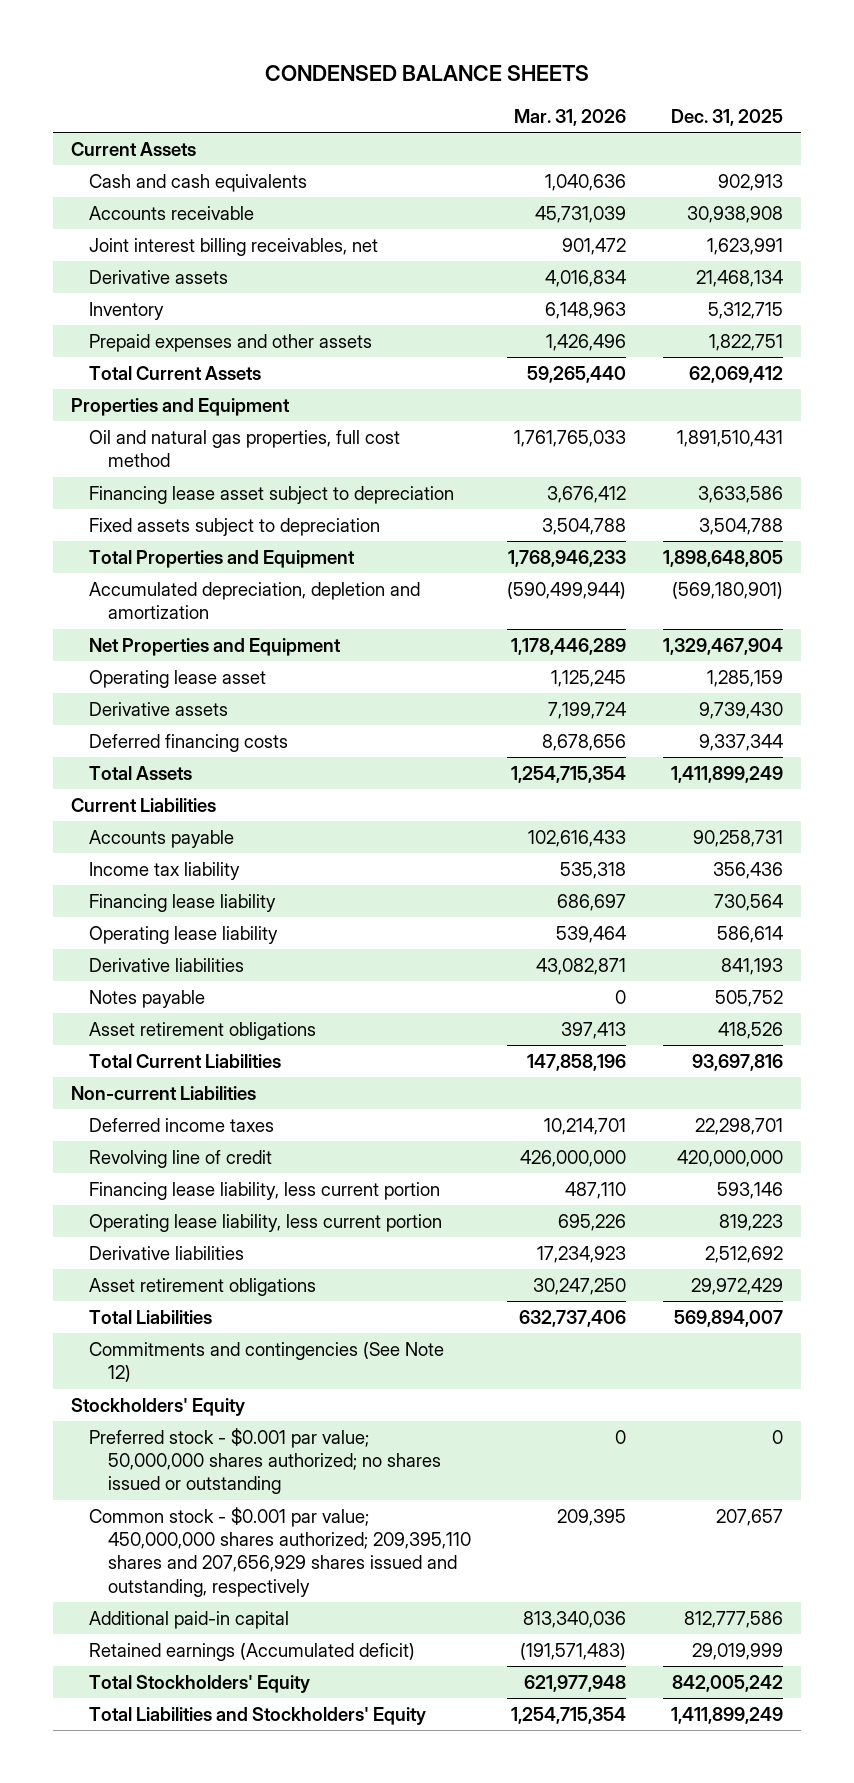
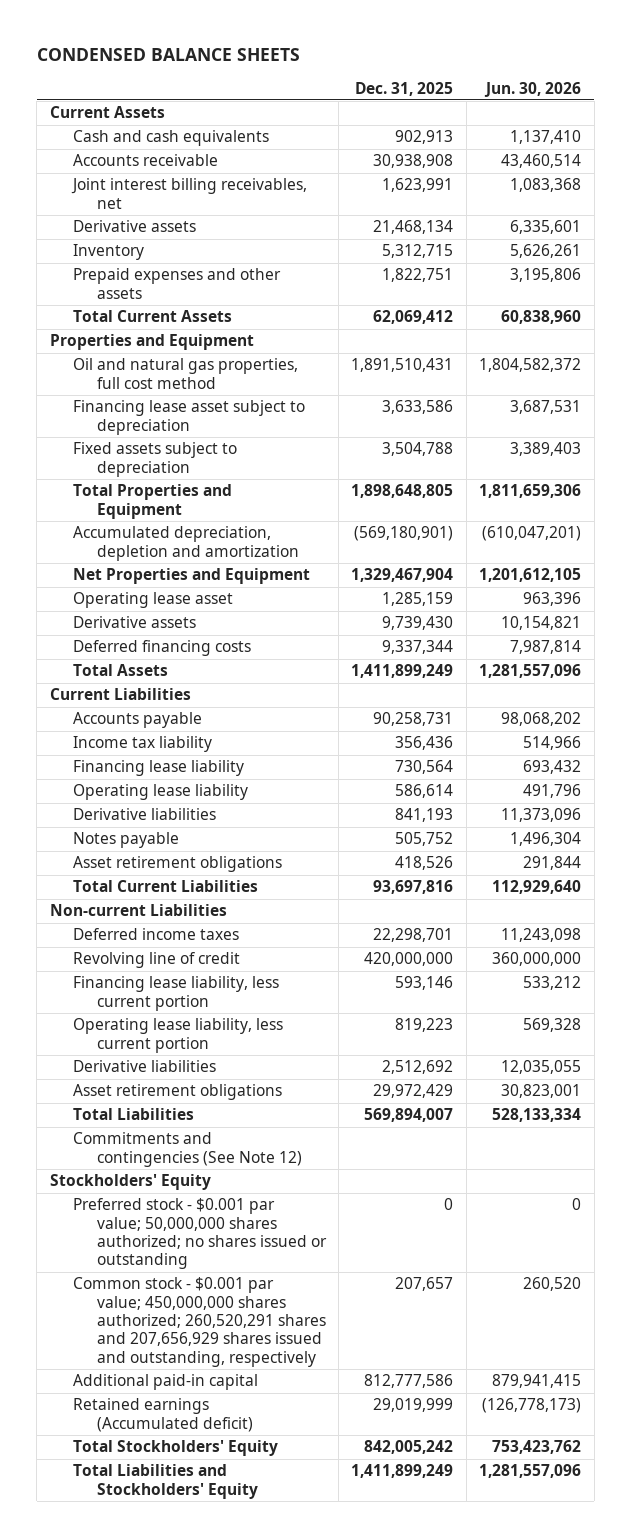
- | Mar. 31, 2026 | Dec. 31, 2025
+ | Dec. 31, 2025 | Jun. 30, 2026
- Common stock - $0.001 par value; 450,000,000 shares authorized; 209,395,110 shares and 207,656,929 shares issued and outstanding, respectively | 209,395 | 207,657
+ Common stock - $0.001 par value; 450,000,000 shares authorized; 260,520,291 shares and 207,656,929 shares issued and outstanding, respectively | 207,657 | 260,520

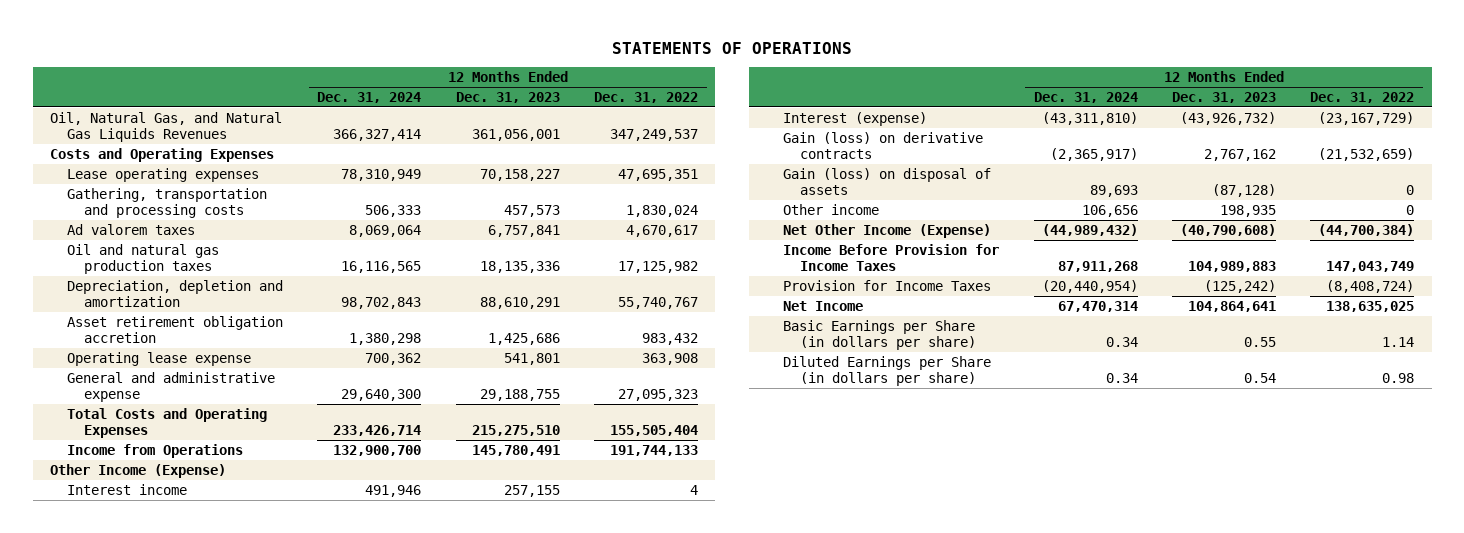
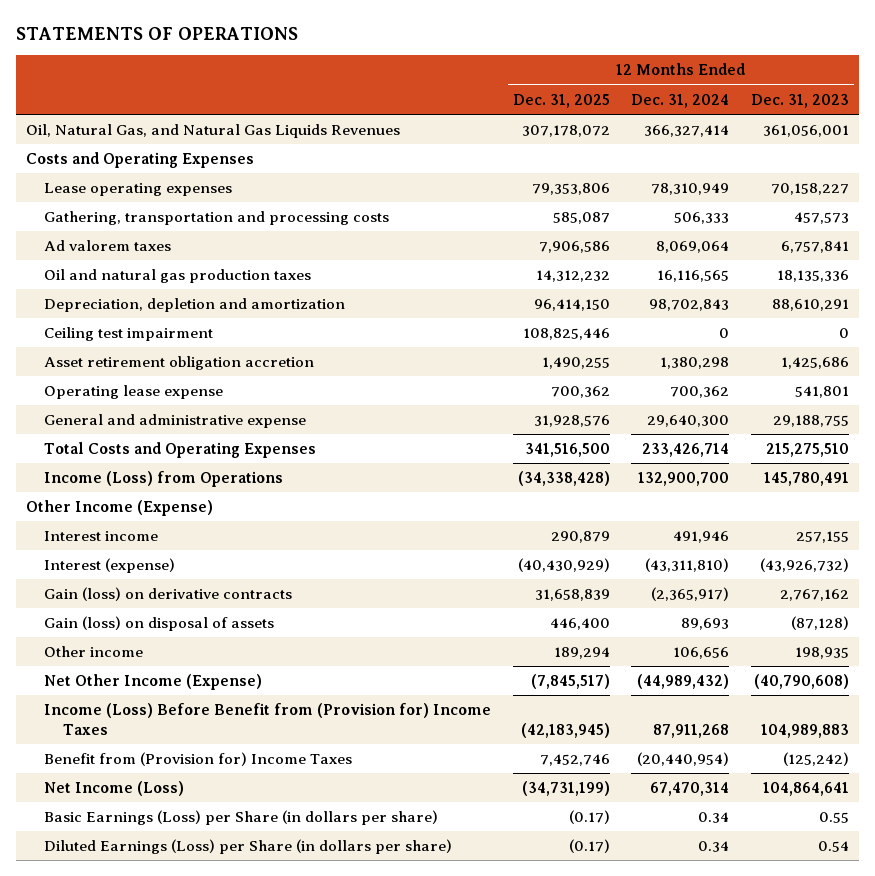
- | 12 Months Ended Dec. 31, 2024 | 12 Months Ended Dec. 31, 2023 | 12 Months Ended Dec. 31, 2022
+ | 12 Months Ended Dec. 31, 2025 | 12 Months Ended Dec. 31, 2024 | 12 Months Ended Dec. 31, 2023
+ Ceiling test impairment | 108,825,446 | 0 | 0
- Income from Operations | 132,900,700 | 145,780,491 | 191,744,133
+ Income (Loss) from Operations | (34,338,428) | 132,900,700 | 145,780,491
- Income Before Provision for Income Taxes | 87,911,268 | 104,989,883 | 147,043,749
- Provision for Income Taxes | (20,440,954) | (125,242) | (8,408,724)
- Net Income | 67,470,314 | 104,864,641 | 138,635,025
- Basic Earnings per Share (in dollars per share) | 0.34 | 0.55 | 1.14
- Diluted Earnings per Share (in dollars per share) | 0.34 | 0.54 | 0.98
+ Income (Loss) Before Benefit from (Provision for) Income Taxes | (42,183,945) | 87,911,268 | 104,989,883
+ Benefit from (Provision for) Income Taxes | 7,452,746 | (20,440,954) | (125,242)
+ Net Income (Loss) | (34,731,199) | 67,470,314 | 104,864,641
+ Basic Earnings (Loss) per Share (in dollars per share) | (0.17) | 0.34 | 0.55
+ Diluted Earnings (Loss) per Share (in dollars per share) | (0.17) | 0.34 | 0.54

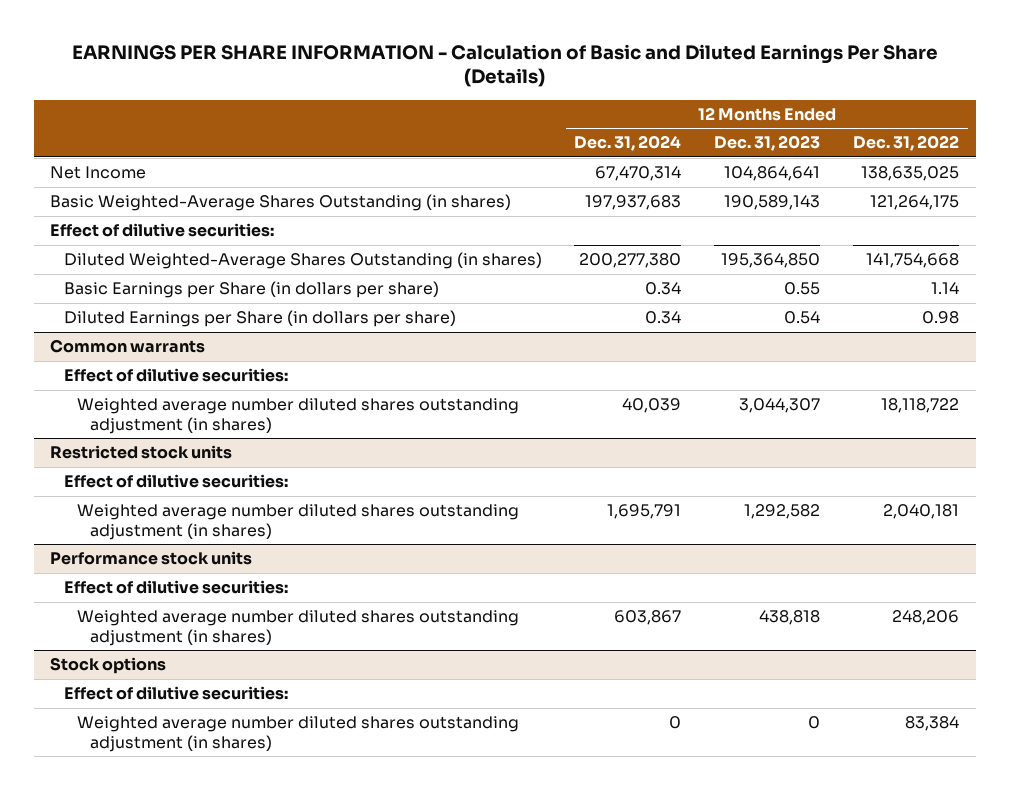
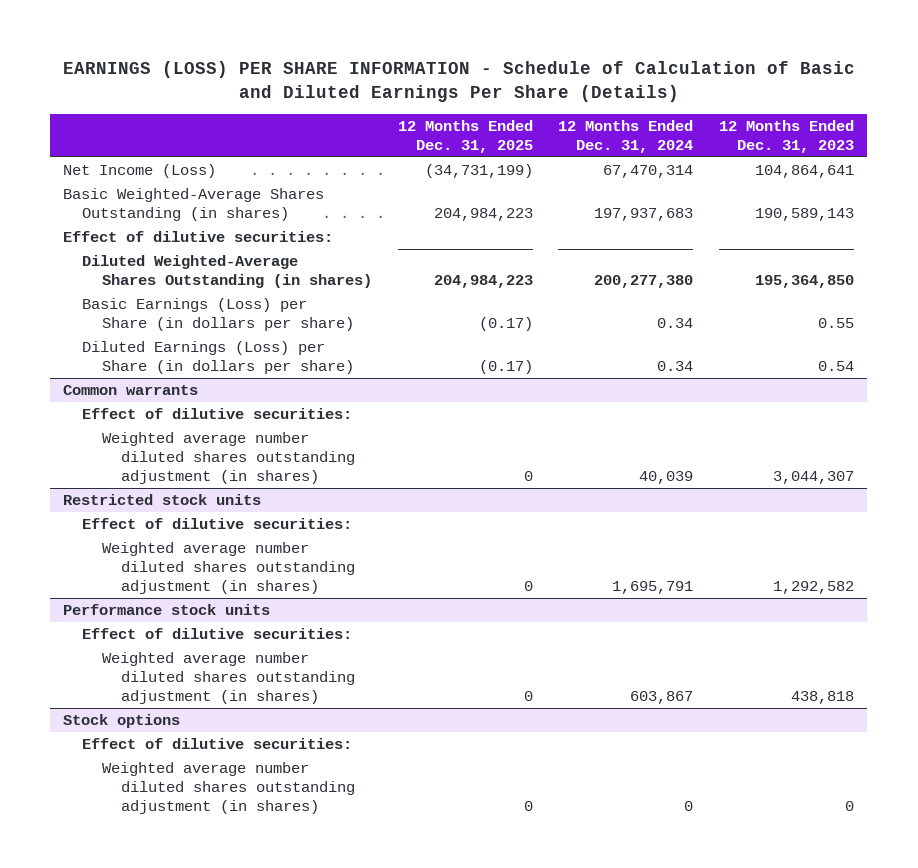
- EARNINGS PER SHARE INFORMATION - Calculation of Basic and Diluted Earnings Per Share (Details)
+ EARNINGS (LOSS) PER SHARE INFORMATION - Schedule of Calculation of Basic and Diluted Earnings Per Share (Details)
- | 12 Months Ended Dec. 31, 2024 | 12 Months Ended Dec. 31, 2023 | 12 Months Ended Dec. 31, 2022
+ | 12 Months Ended Dec. 31, 2025 | 12 Months Ended Dec. 31, 2024 | 12 Months Ended Dec. 31, 2023
- Net Income | 67,470,314 | 104,864,641 | 138,635,025
+ Net Income (Loss) | (34,731,199) | 67,470,314 | 104,864,641
- Basic Earnings per Share (in dollars per share) | 0.34 | 0.55 | 1.14
- Diluted Earnings per Share (in dollars per share) | 0.34 | 0.54 | 0.98
+ Basic Earnings (Loss) per Share (in dollars per share) | (0.17) | 0.34 | 0.55
+ Diluted Earnings (Loss) per Share (in dollars per share) | (0.17) | 0.34 | 0.54

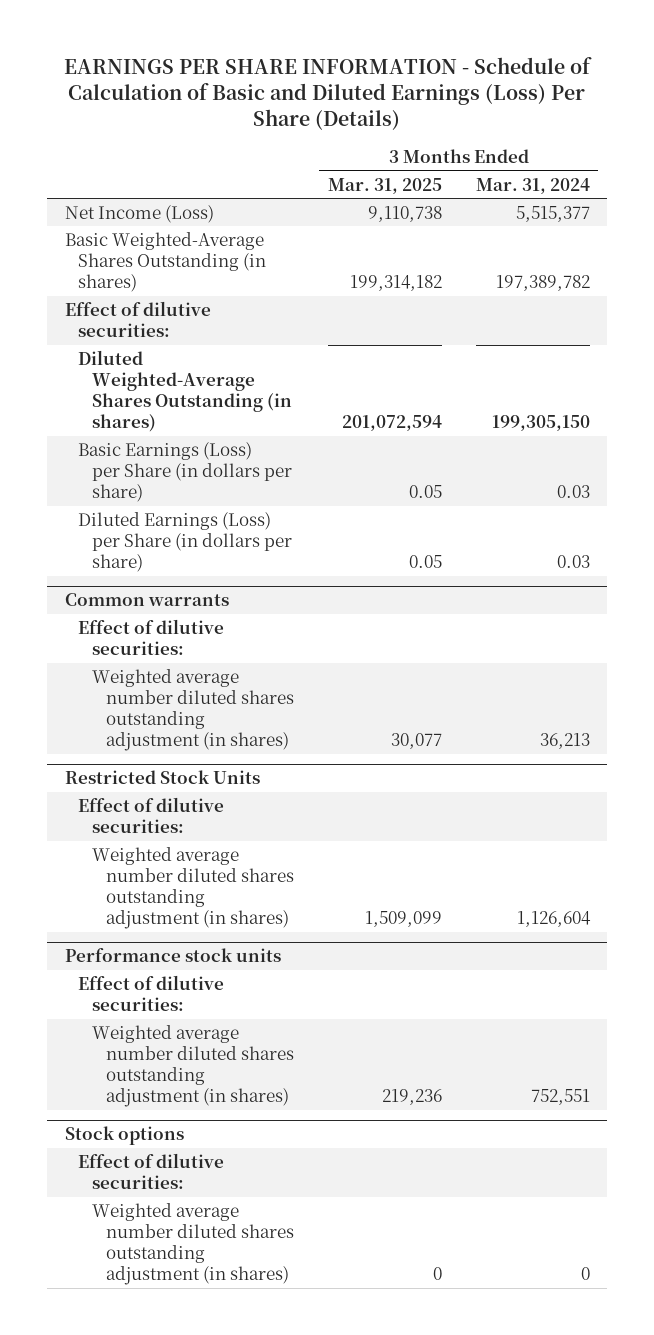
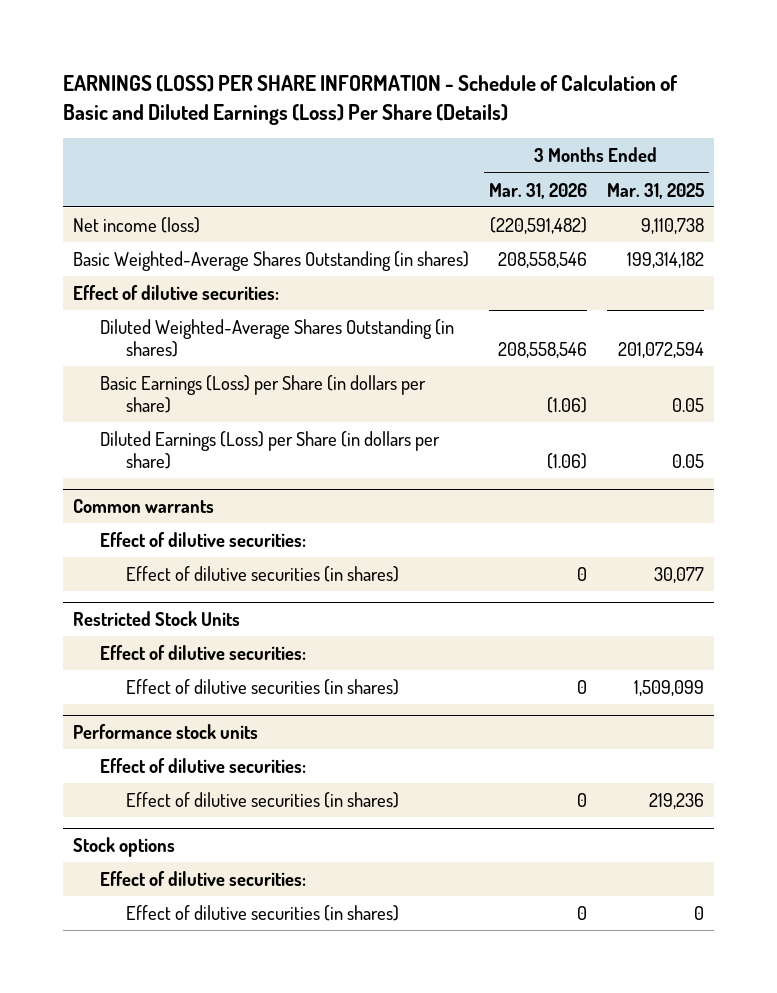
- EARNINGS PER SHARE INFORMATION - Schedule of Calculation of Basic and Diluted Earnings (Loss) Per Share (Details)
+ EARNINGS (LOSS) PER SHARE INFORMATION - Schedule of Calculation of Basic and Diluted Earnings (Loss) Per Share (Details)
- | 3 Months Ended Mar. 31, 2025 | 3 Months Ended Mar. 31, 2024
+ | 3 Months Ended Mar. 31, 2026 | 3 Months Ended Mar. 31, 2025
- Net Income (Loss) | 9,110,738 | 5,515,377
+ Net income (loss) | (220,591,482) | 9,110,738
@ Common warrants
- Weighted average number diluted shares outstanding adjustment (in shares) | 30,077 | 36,213
+ Effect of dilutive securities (in shares) | 0 | 30,077
@ Restricted Stock Units
- Weighted average number diluted shares outstanding adjustment (in shares) | 1,509,099 | 1,126,604
+ Effect of dilutive securities (in shares) | 0 | 1,509,099
@ Performance stock units
- Weighted average number diluted shares outstanding adjustment (in shares) | 219,236 | 752,551
+ Effect of dilutive securities (in shares) | 0 | 219,236
@ Stock options
- Weighted average number diluted shares outstanding adjustment (in shares) | 0 | 0
+ Effect of dilutive securities (in shares) | 0 | 0

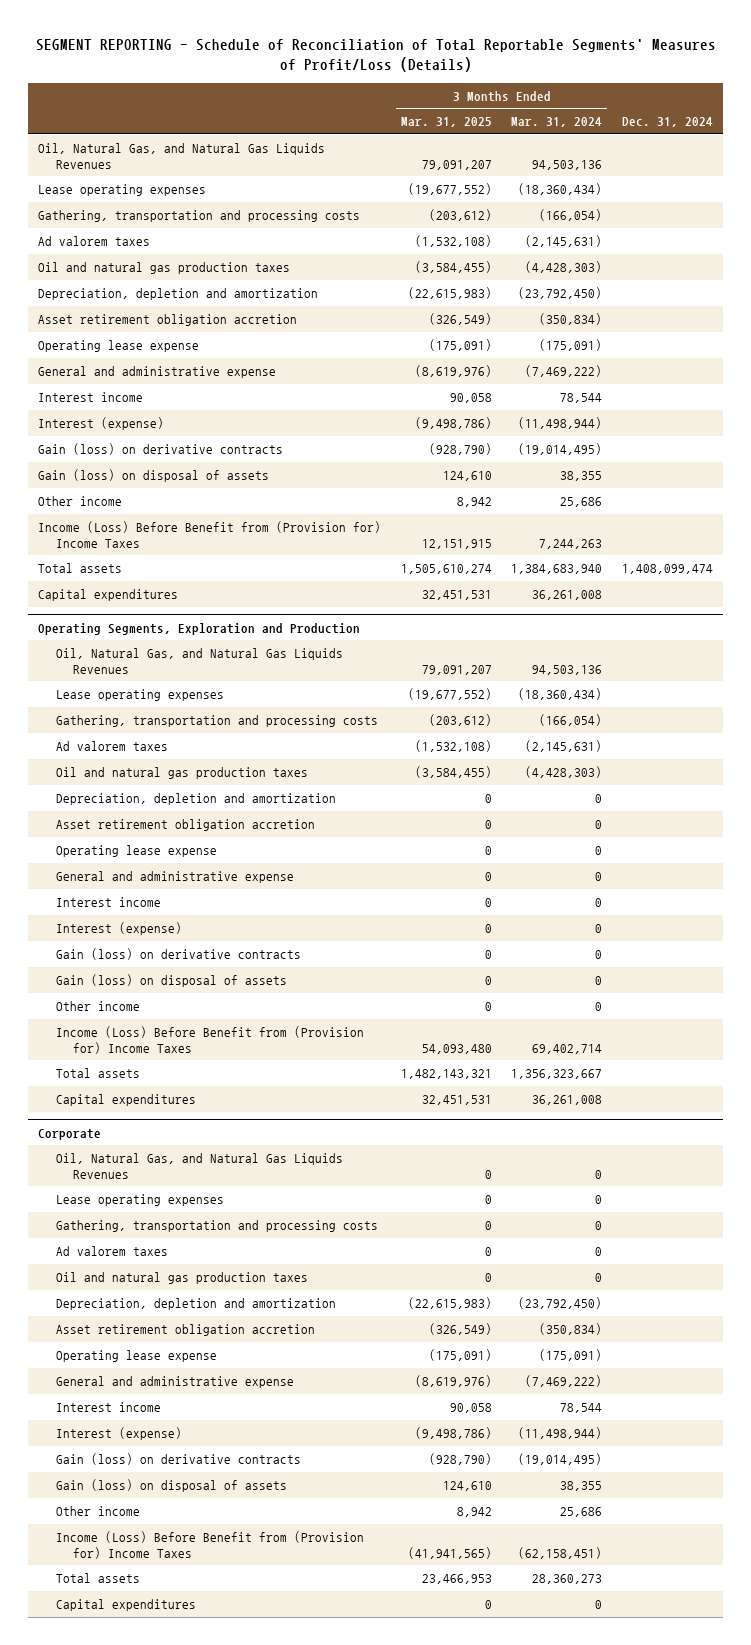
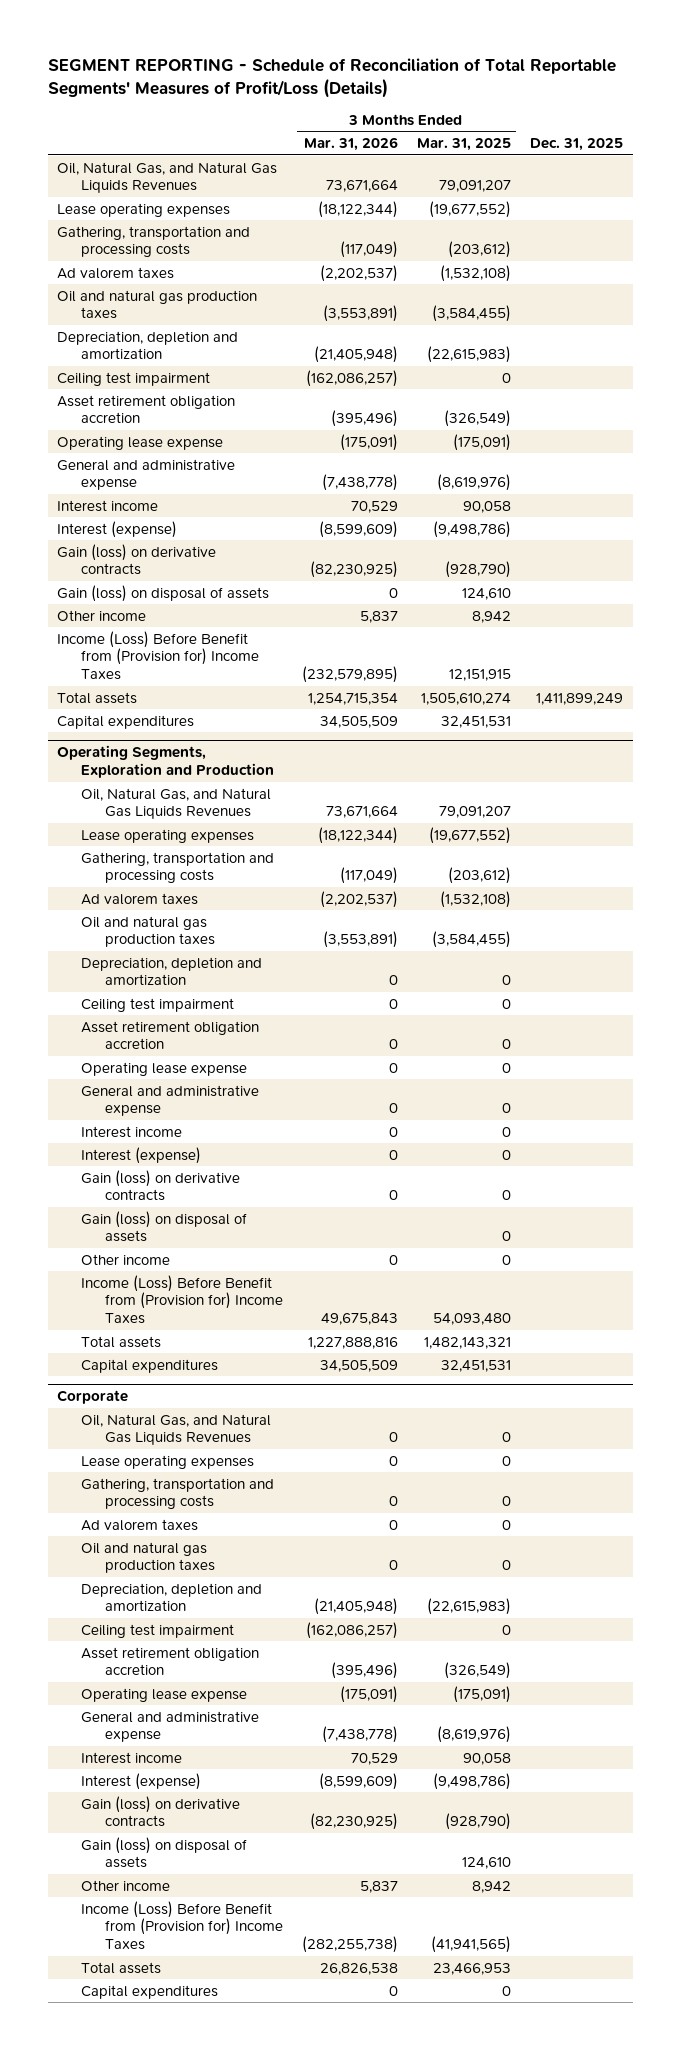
- | 3 Months Ended Mar. 31, 2025 | 3 Months Ended Mar. 31, 2024 | Dec. 31, 2024
+ | 3 Months Ended Mar. 31, 2026 | 3 Months Ended Mar. 31, 2025 | Dec. 31, 2025
+ Ceiling test impairment | (162,086,257) | 0 |
@ Operating Segments, Exploration and Production
+ Ceiling test impairment | 0 | 0 |
@ Corporate
+ Ceiling test impairment | (162,086,257) | 0 |

